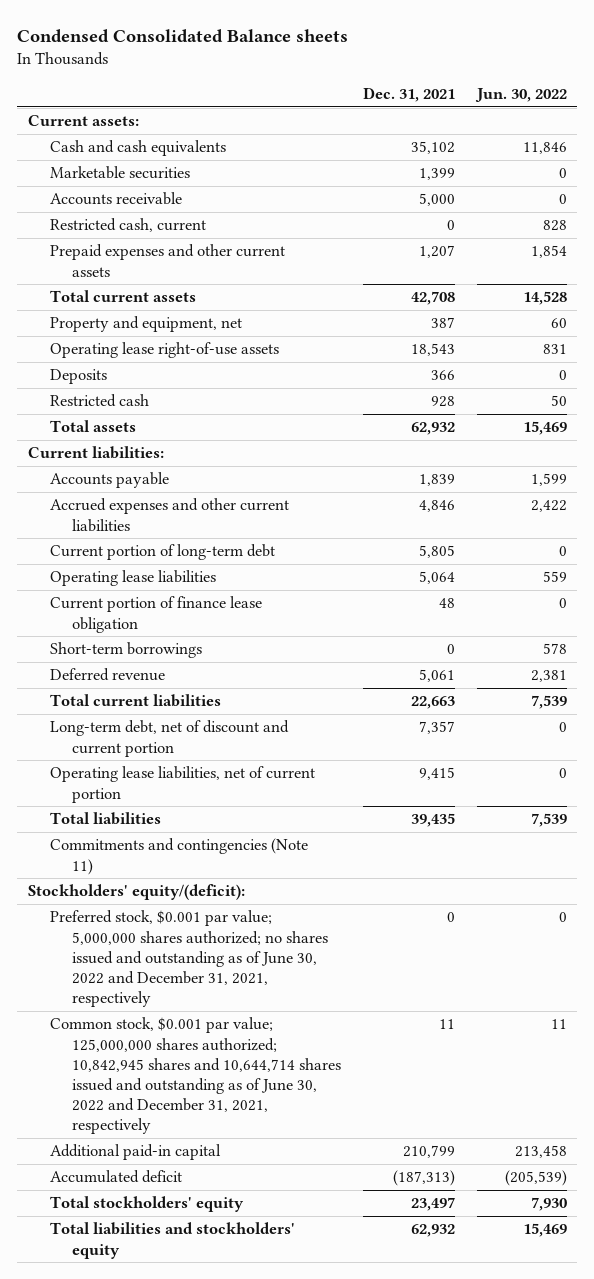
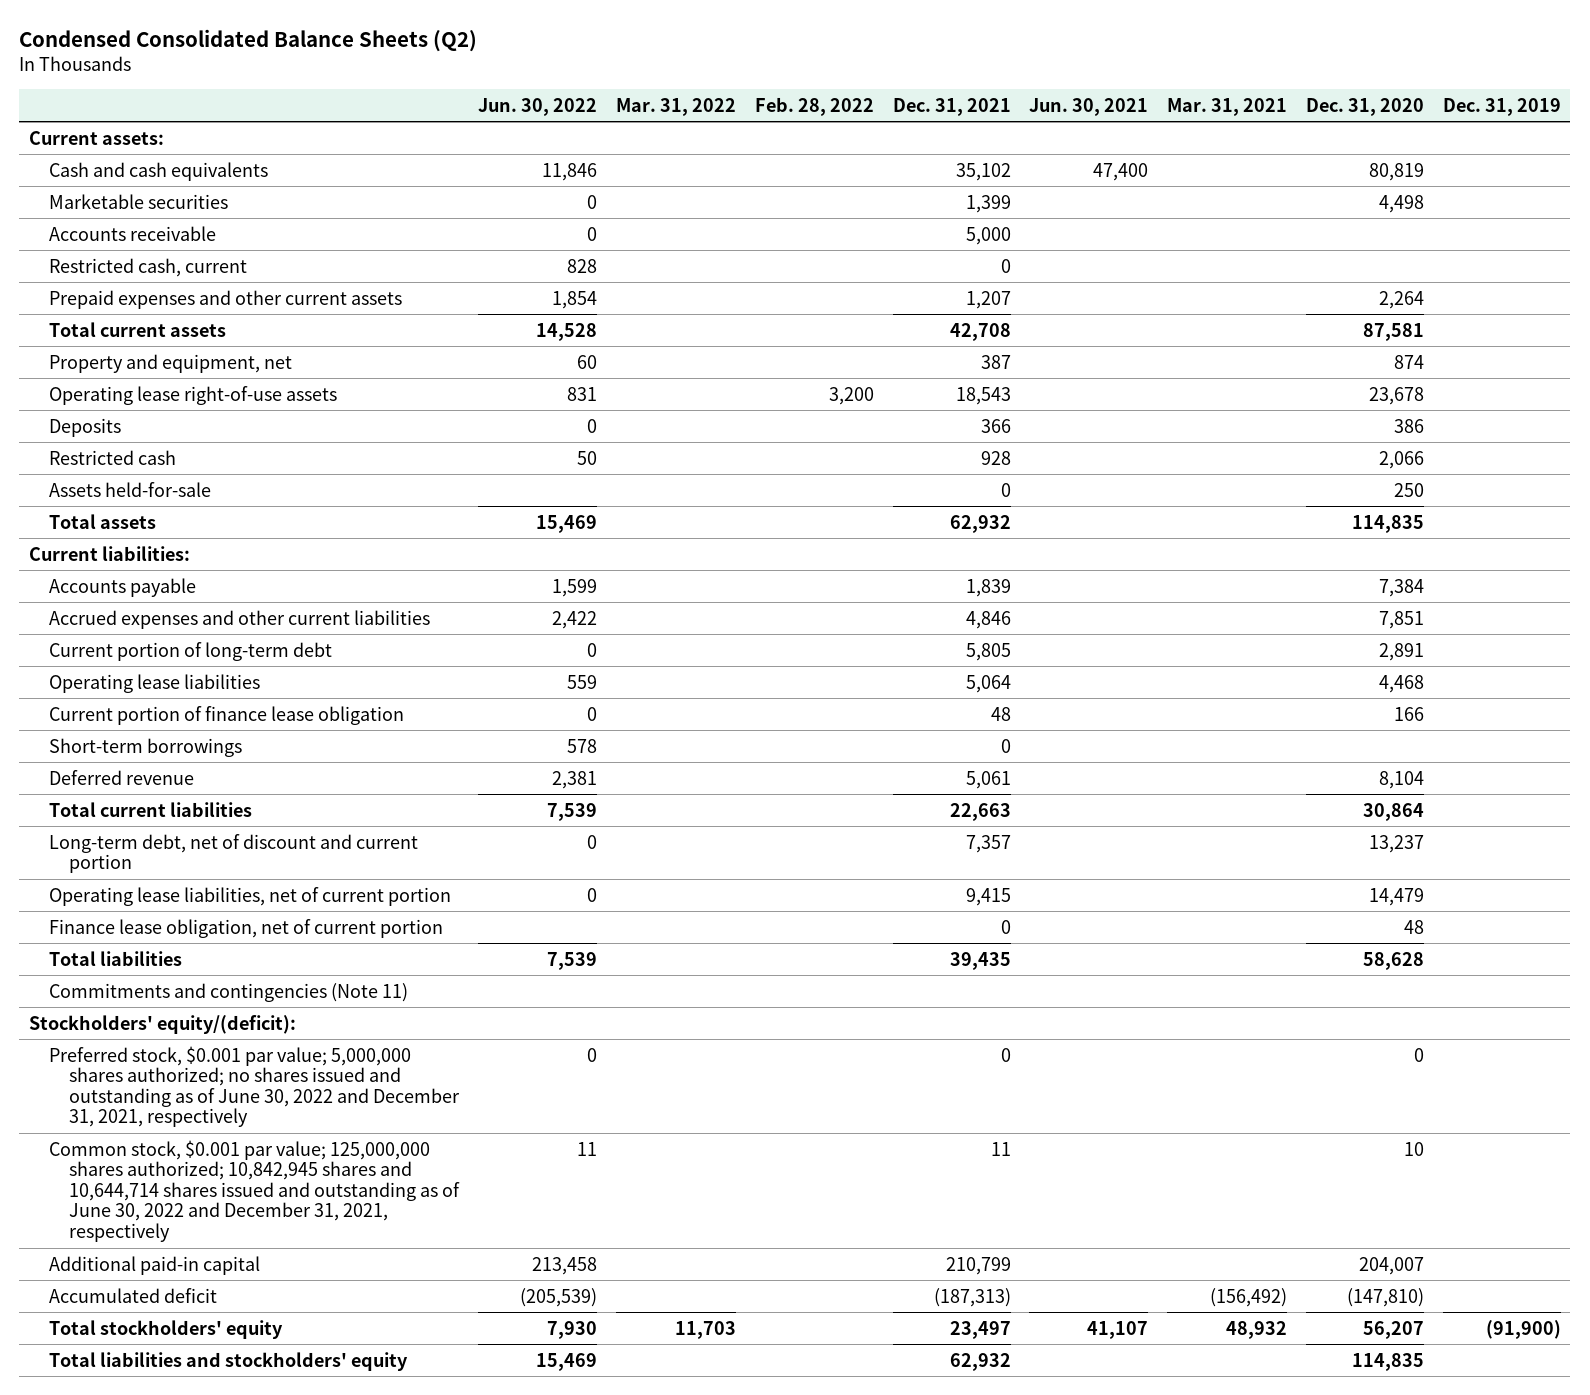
- Condensed Consolidated Balance sheets
+ Condensed Consolidated Balance Sheets (Q2)
- | Dec. 31, 2021 | Jun. 30, 2022
+ | Jun. 30, 2022 | Mar. 31, 2022 | Feb. 28, 2022 | Dec. 31, 2021 | Jun. 30, 2021 | Mar. 31, 2021 | Dec. 31, 2020 | Dec. 31, 2019
+ Assets held-for-sale | | | | 0 | | | 250 |
+ Finance lease obligation, net of current portion | | | | 0 | | | 48 |

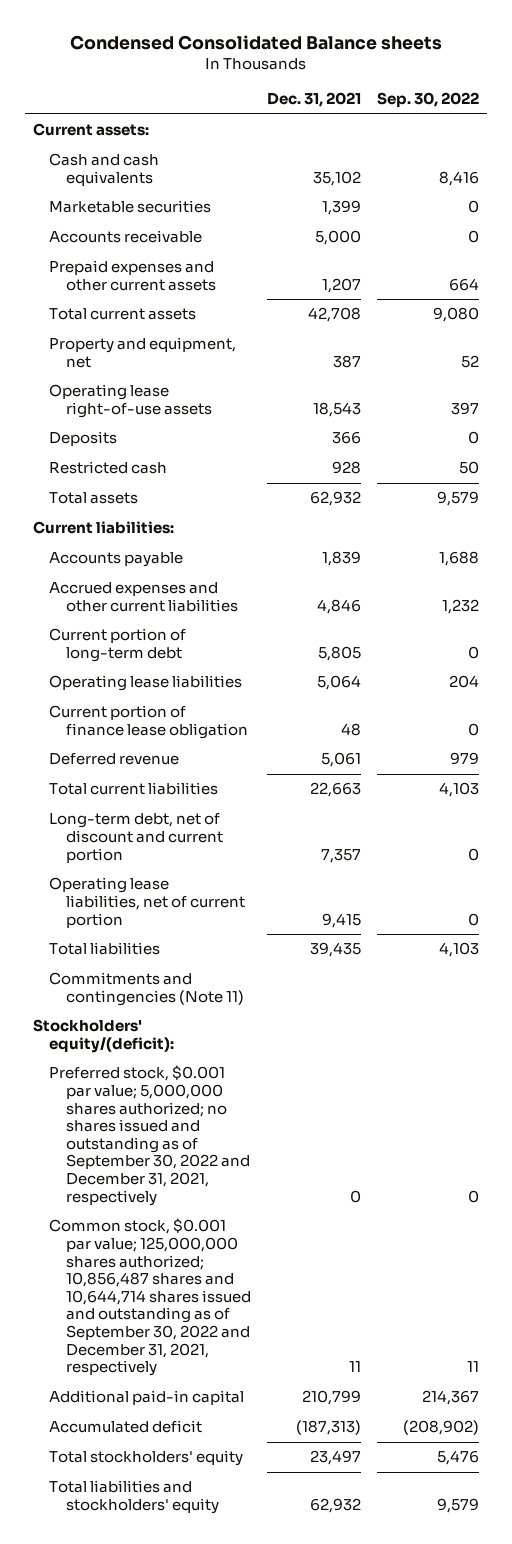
- Condensed Consolidated Balance Sheets (Q2)
+ Condensed Consolidated Balance sheets
- | Jun. 30, 2022 | Mar. 31, 2022 | Feb. 28, 2022 | Dec. 31, 2021 | Jun. 30, 2021 | Mar. 31, 2021 | Dec. 31, 2020 | Dec. 31, 2019
+ | Dec. 31, 2021 | Sep. 30, 2022
- Restricted cash, current | 828 | | | 0 | | | |
- Assets held-for-sale | | | | 0 | | | 250 |
- Short-term borrowings | 578 | | | 0 | | | |
- Finance lease obligation, net of current portion | | | | 0 | | | 48 |
- Preferred stock, $0.001 par value; 5,000,000 shares authorized; no shares issued and outstanding as of June 30, 2022 and December 31, 2021, respectively | 0 | | | 0 | | | 0 |
- Common stock, $0.001 par value; 125,000,000 shares authorized; 10,842,945 shares and 10,644,714 shares issued and outstanding as of June 30, 2022 and December 31, 2021, respectively | 11 | | | 11 | | | 10 |
+ Preferred stock, $0.001 par value; 5,000,000 shares authorized; no shares issued and outstanding as of September 30, 2022 and December 31, 2021, respectively | 0 | 0
+ Common stock, $0.001 par value; 125,000,000 shares authorized; 10,856,487 shares and 10,644,714 shares issued and outstanding as of September 30, 2022 and December 31, 2021, respectively | 11 | 11

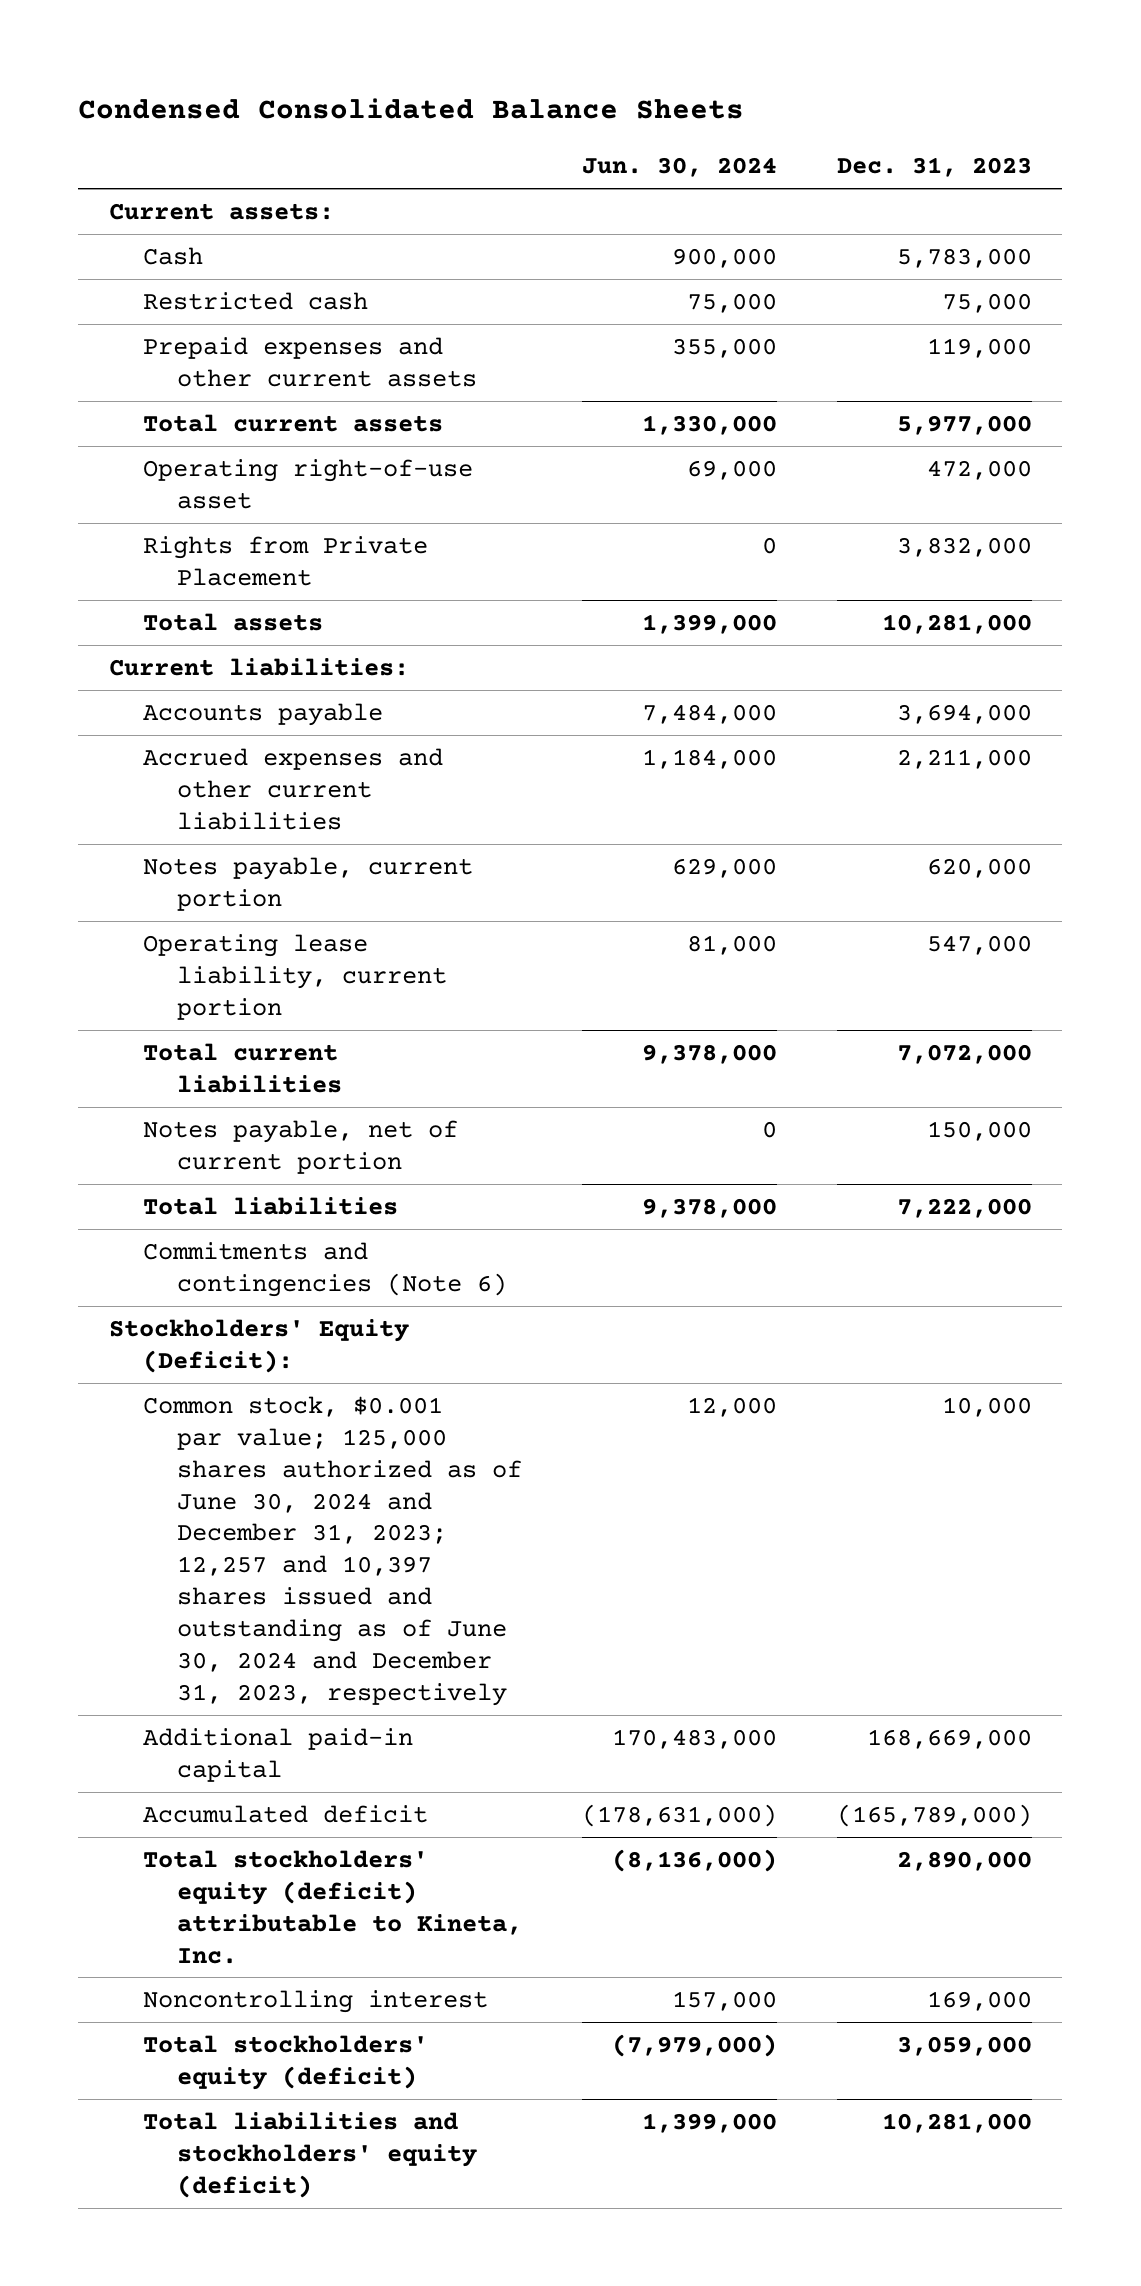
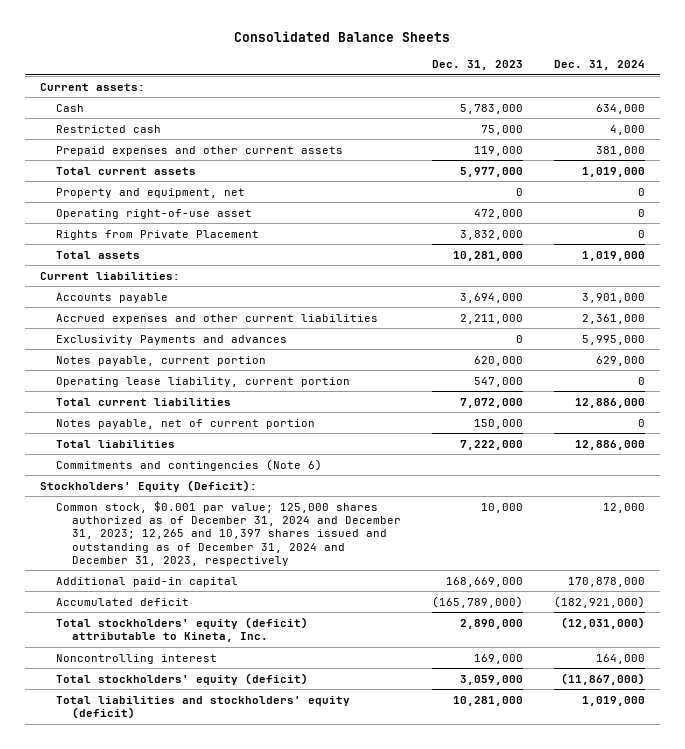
- Condensed Consolidated Balance Sheets
+ Consolidated Balance Sheets
- | Jun. 30, 2024 | Dec. 31, 2023
+ | Dec. 31, 2023 | Dec. 31, 2024
+ Property and equipment, net | 0 | 0
+ Exclusivity Payments and advances | 0 | 5,995,000
- Common stock, $0.001 par value; 125,000 shares authorized as of June 30, 2024 and December 31, 2023; 12,257 and 10,397 shares issued and outstanding as of June 30, 2024 and December 31, 2023, respectively | 12,000 | 10,000
+ Common stock, $0.001 par value; 125,000 shares authorized as of December 31, 2024 and December 31, 2023; 12,265 and 10,397 shares issued and outstanding as of December 31, 2024 and December 31, 2023, respectively | 10,000 | 12,000

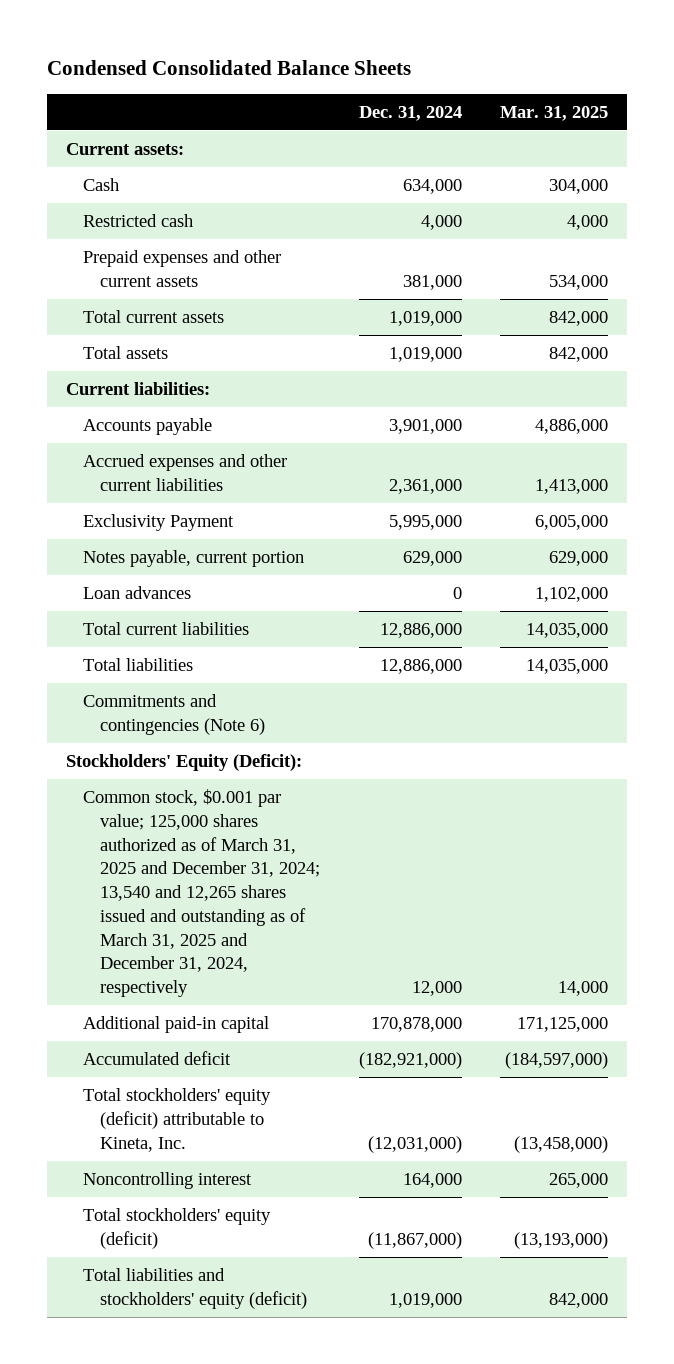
- Consolidated Balance Sheets
+ Condensed Consolidated Balance Sheets
- | Dec. 31, 2023 | Dec. 31, 2024
+ | Dec. 31, 2024 | Mar. 31, 2025
- Property and equipment, net | 0 | 0
- Operating right-of-use asset | 472,000 | 0
- Rights from Private Placement | 3,832,000 | 0
- Exclusivity Payments and advances | 0 | 5,995,000
+ Exclusivity Payment | 5,995,000 | 6,005,000
- Operating lease liability, current portion | 547,000 | 0
+ Loan advances | 0 | 1,102,000
- Notes payable, net of current portion | 150,000 | 0
- Common stock, $0.001 par value; 125,000 shares authorized as of December 31, 2024 and December 31, 2023; 12,265 and 10,397 shares issued and outstanding as of December 31, 2024 and December 31, 2023, respectively | 10,000 | 12,000
+ Common stock, $0.001 par value; 125,000 shares authorized as of March 31, 2025 and December 31, 2024; 13,540 and 12,265 shares issued and outstanding as of March 31, 2025 and December 31, 2024, respectively | 12,000 | 14,000

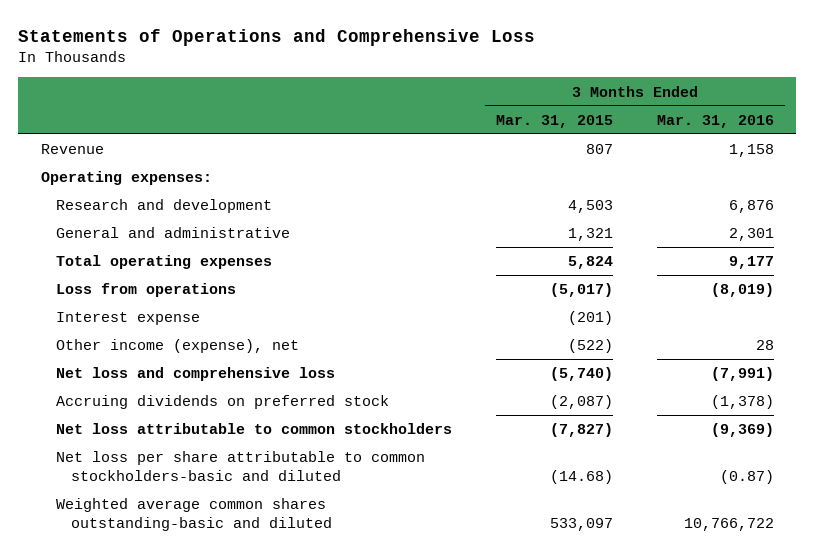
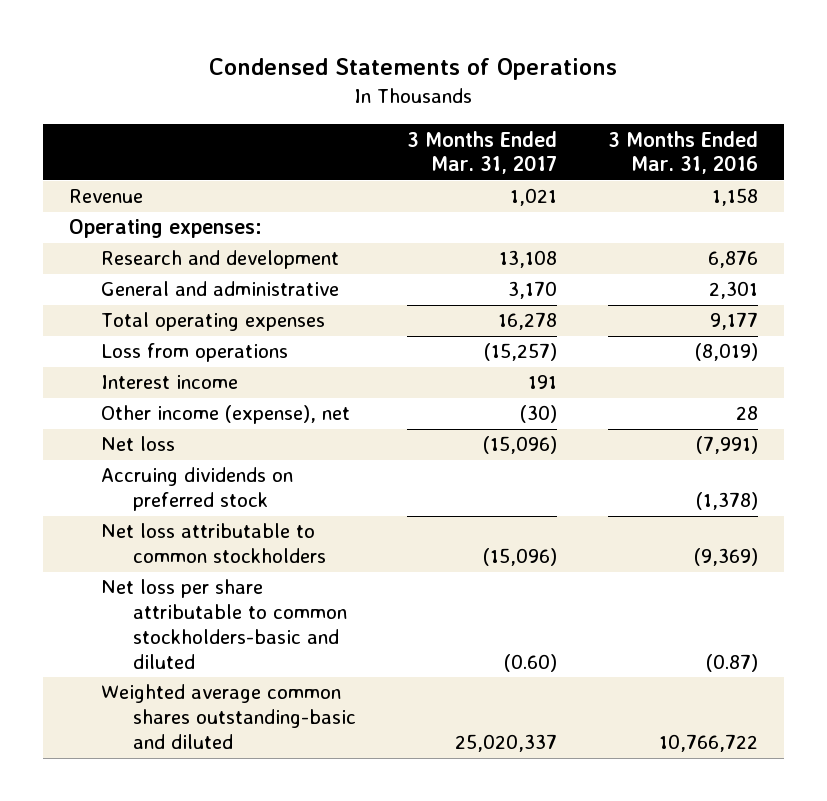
- Statements of Operations and Comprehensive Loss
+ Condensed Statements of Operations
- | 3 Months Ended Mar. 31, 2015 | 3 Months Ended Mar. 31, 2016
+ | 3 Months Ended Mar. 31, 2017 | 3 Months Ended Mar. 31, 2016
- Interest expense | (201) |
+ Interest income | 191 |
- Net loss and comprehensive loss | (5,740) | (7,991)
+ Net loss | (15,096) | (7,991)

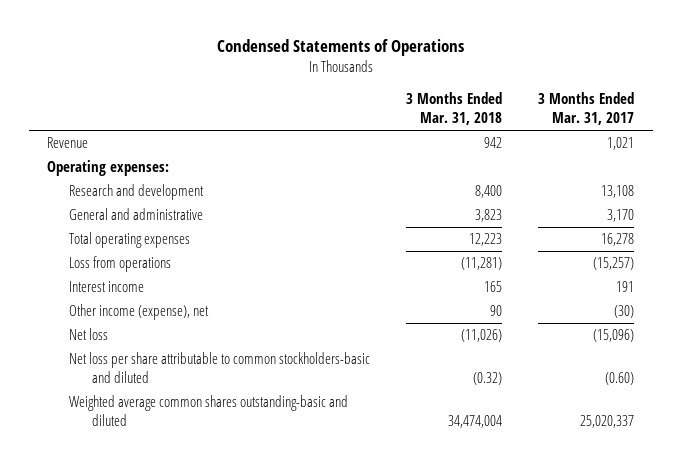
- | 3 Months Ended Mar. 31, 2017 | 3 Months Ended Mar. 31, 2016
+ | 3 Months Ended Mar. 31, 2018 | 3 Months Ended Mar. 31, 2017
- Accruing dividends on preferred stock | | (1,378)
- Net loss attributable to common stockholders | (15,096) | (9,369)

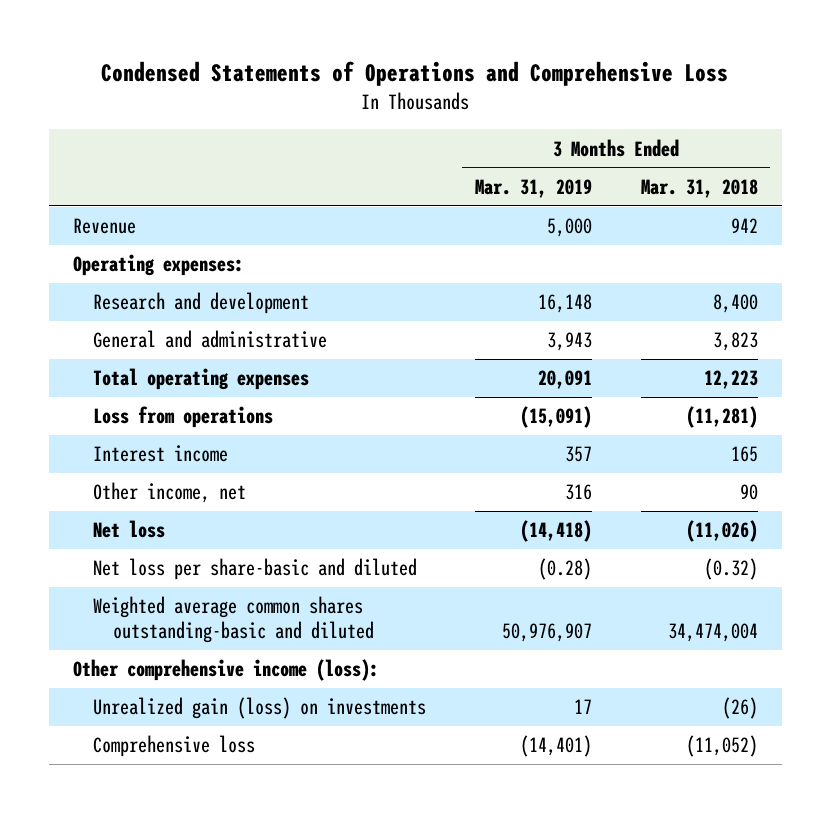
- Condensed Statements of Operations
+ Condensed Statements of Operations and Comprehensive Loss
- | 3 Months Ended Mar. 31, 2018 | 3 Months Ended Mar. 31, 2017
+ | 3 Months Ended Mar. 31, 2019 | 3 Months Ended Mar. 31, 2018
- Other income (expense), net | 90 | (30)
+ Other income, net | 316 | 90
- Net loss per share attributable to common stockholders-basic and diluted | (0.32) | (0.60)
+ Net loss per share-basic and diluted | (0.28) | (0.32)
+ Other comprehensive income (loss):
+ Unrealized gain (loss) on investments | 17 | (26)
+ Comprehensive loss | (14,401) | (11,052)

